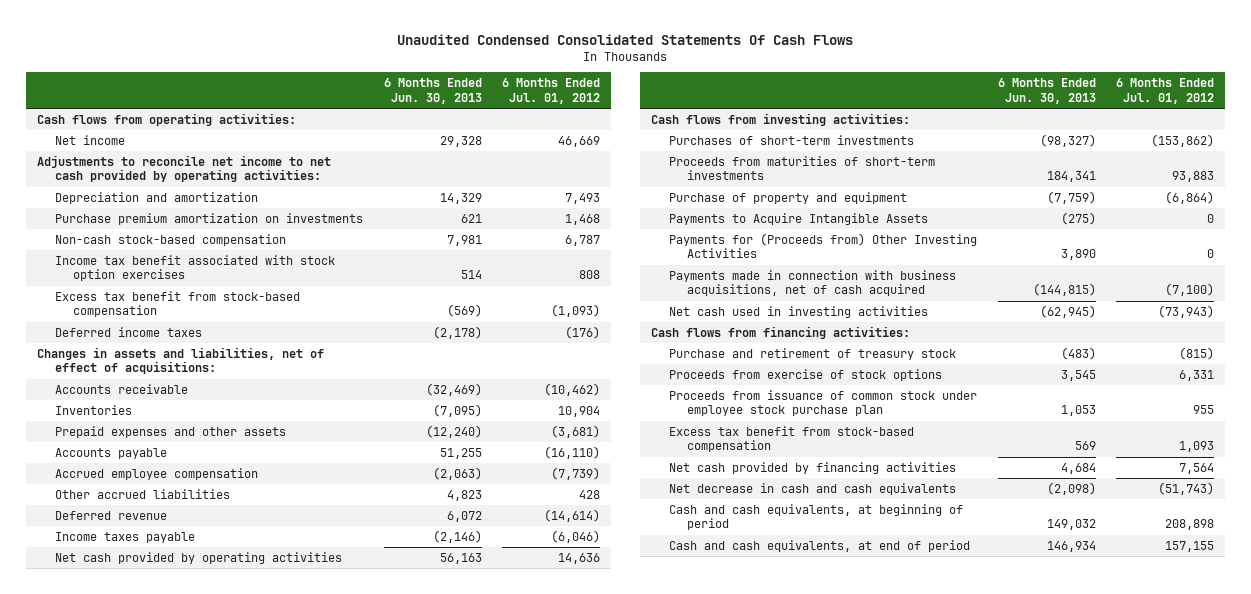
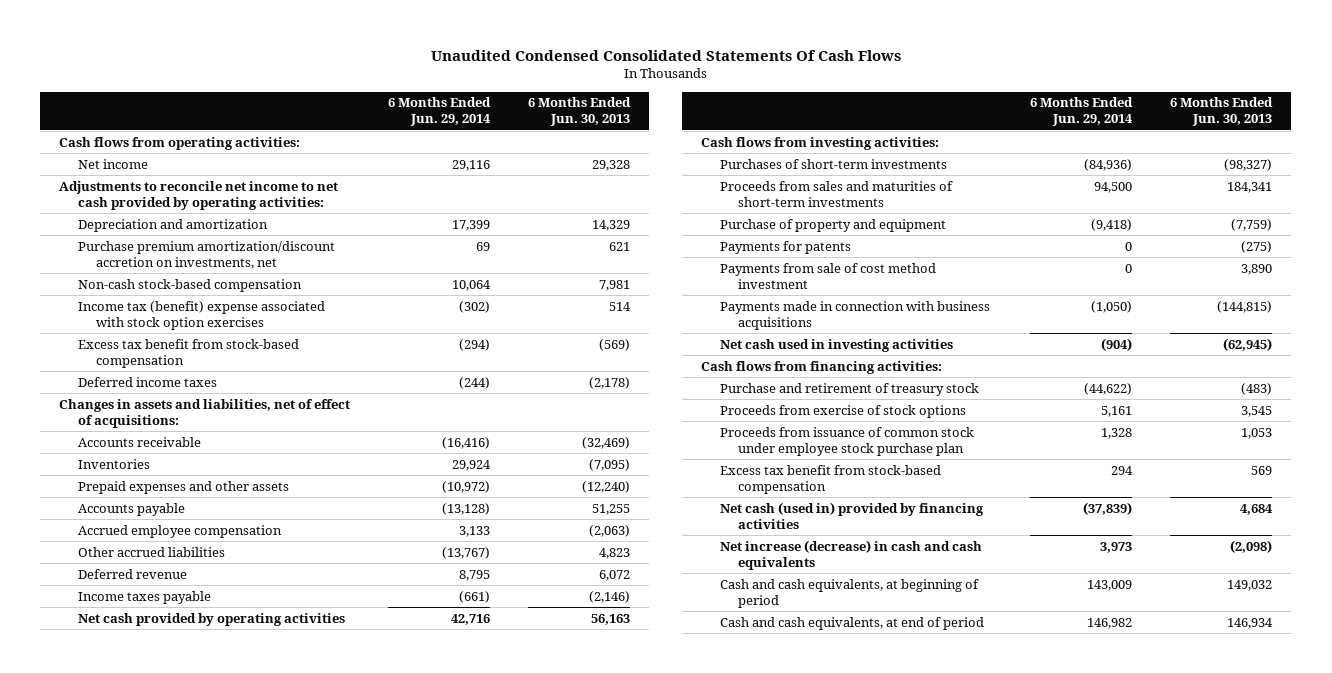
- | 6 Months Ended Jun. 30, 2013 | 6 Months Ended Jul. 01, 2012
+ | 6 Months Ended Jun. 29, 2014 | 6 Months Ended Jun. 30, 2013
- Purchase premium amortization on investments | 621 | 1,468
+ Purchase premium amortization/discount accretion on investments, net | 69 | 621
- Income tax benefit associated with stock option exercises | 514 | 808
+ Income tax (benefit) expense associated with stock option exercises | (302) | 514
- Proceeds from maturities of short-term investments | 184,341 | 93,883
+ Proceeds from sales and maturities of short-term investments | 94,500 | 184,341
- Payments to Acquire Intangible Assets | (275) | 0
- Payments for (Proceeds from) Other Investing Activities | 3,890 | 0
- Payments made in connection with business acquisitions, net of cash acquired | (144,815) | (7,100)
+ Payments for patents | 0 | (275)
+ Payments from sale of cost method investment | 0 | 3,890
+ Payments made in connection with business acquisitions | (1,050) | (144,815)
- Net cash provided by financing activities | 4,684 | 7,564
- Net decrease in cash and cash equivalents | (2,098) | (51,743)
+ Net cash (used in) provided by financing activities | (37,839) | 4,684
+ Net increase (decrease) in cash and cash equivalents | 3,973 | (2,098)

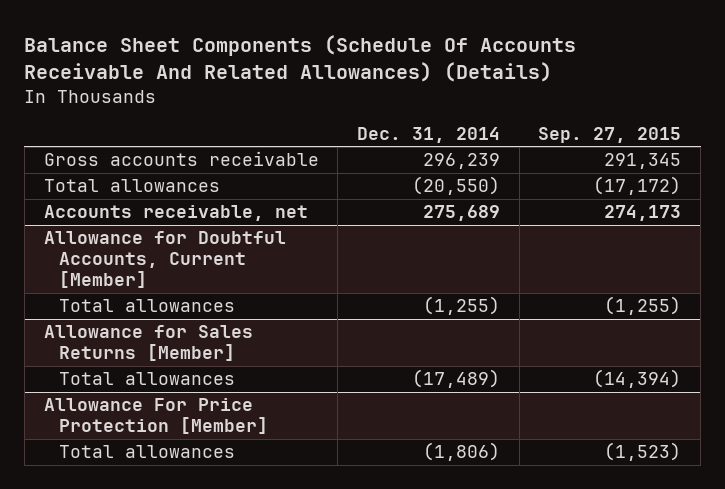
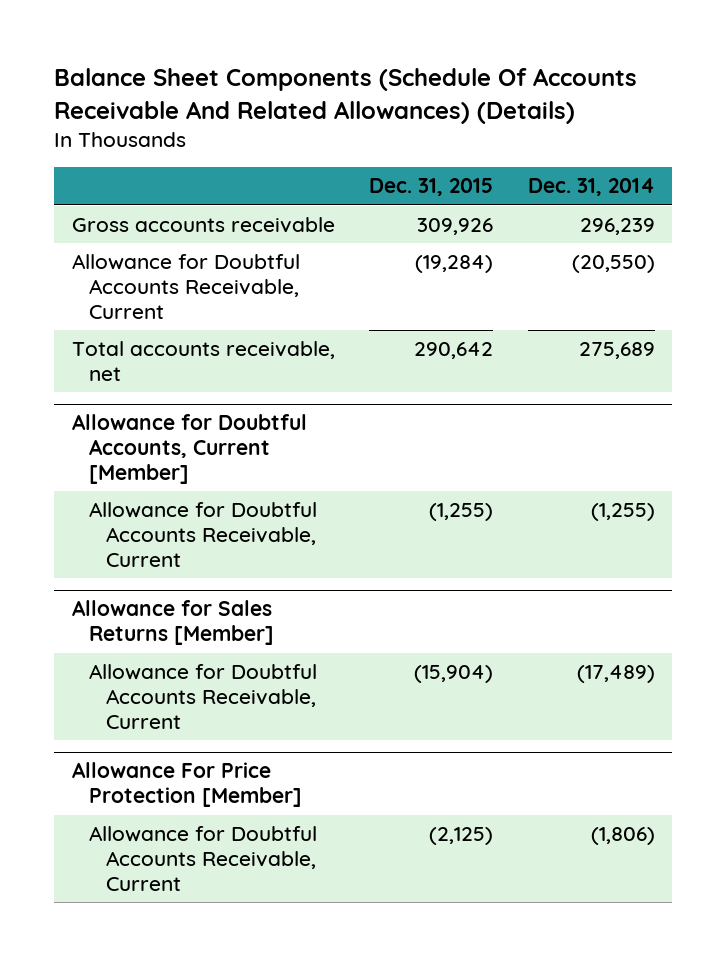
- | Dec. 31, 2014 | Sep. 27, 2015
+ | Dec. 31, 2015 | Dec. 31, 2014
- Total allowances | (20,550) | (17,172)
- Accounts receivable, net | 275,689 | 274,173
+ Allowance for Doubtful Accounts Receivable, Current | (19,284) | (20,550)
+ Total accounts receivable, net | 290,642 | 275,689
@ Allowance for Doubtful Accounts, Current [Member]
- Total allowances | (1,255) | (1,255)
+ Allowance for Doubtful Accounts Receivable, Current | (1,255) | (1,255)
@ Allowance for Sales Returns [Member]
- Total allowances | (17,489) | (14,394)
+ Allowance for Doubtful Accounts Receivable, Current | (15,904) | (17,489)
@ Allowance For Price Protection [Member]
- Total allowances | (1,806) | (1,523)
+ Allowance for Doubtful Accounts Receivable, Current | (2,125) | (1,806)

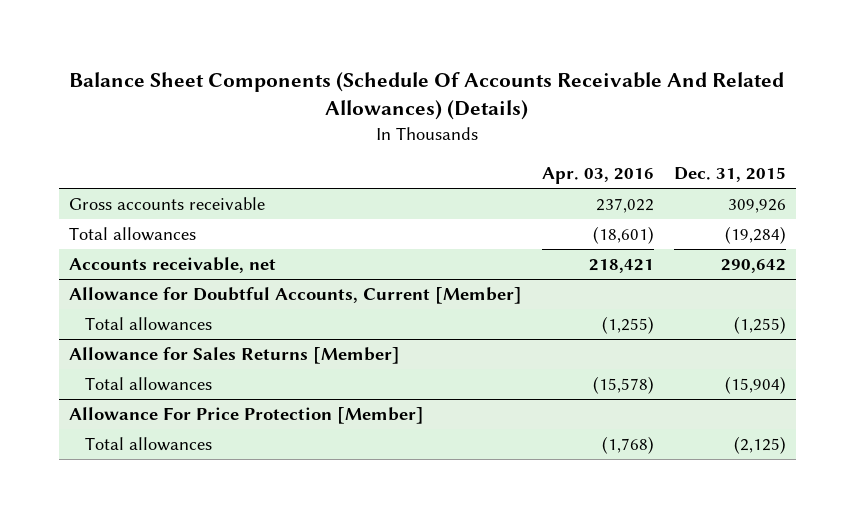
- | Dec. 31, 2015 | Dec. 31, 2014
+ | Apr. 03, 2016 | Dec. 31, 2015
- Allowance for Doubtful Accounts Receivable, Current | (19,284) | (20,550)
- Total accounts receivable, net | 290,642 | 275,689
+ Total allowances | (18,601) | (19,284)
+ Accounts receivable, net | 218,421 | 290,642
@ Allowance for Doubtful Accounts, Current [Member]
- Allowance for Doubtful Accounts Receivable, Current | (1,255) | (1,255)
+ Total allowances | (1,255) | (1,255)
@ Allowance for Sales Returns [Member]
- Allowance for Doubtful Accounts Receivable, Current | (15,904) | (17,489)
+ Total allowances | (15,578) | (15,904)
@ Allowance For Price Protection [Member]
- Allowance for Doubtful Accounts Receivable, Current | (2,125) | (1,806)
+ Total allowances | (1,768) | (2,125)

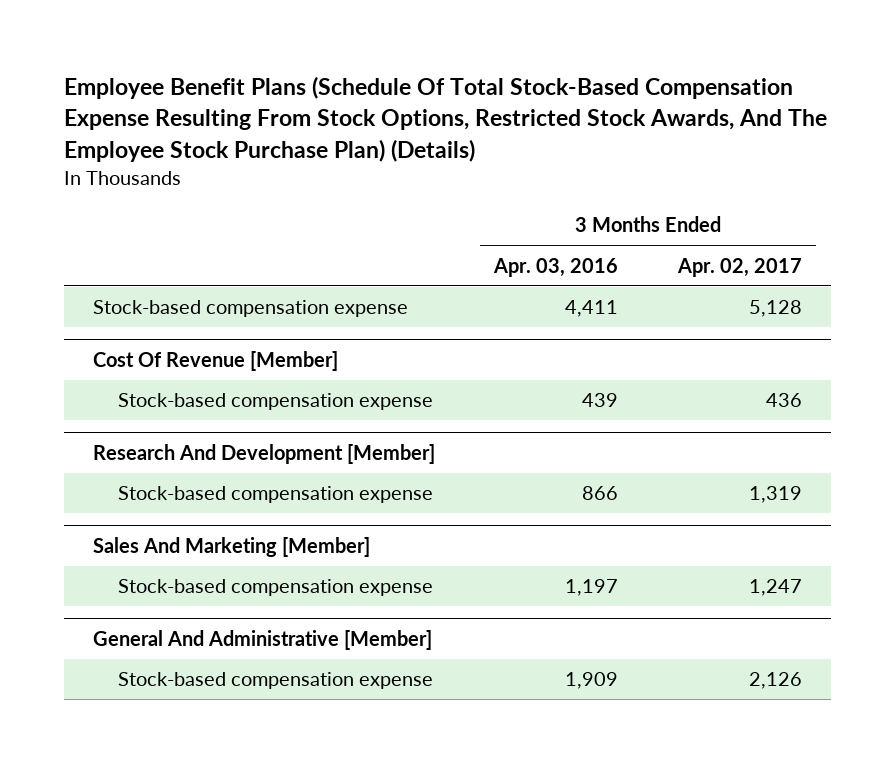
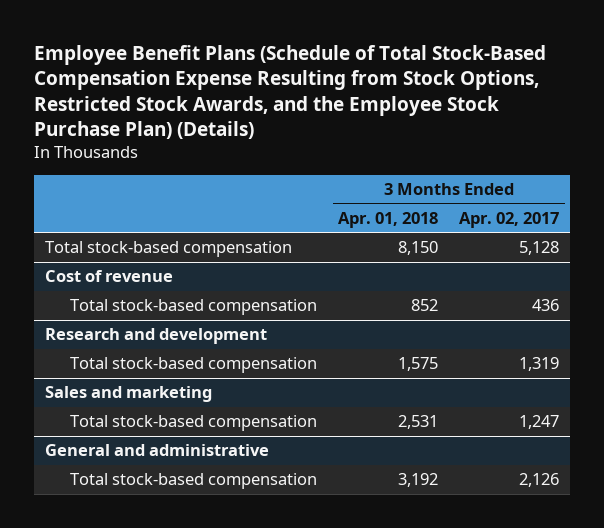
- Employee Benefit Plans (Schedule Of Total Stock-Based Compensation Expense Resulting From Stock Options, Restricted Stock Awards, And The Employee Stock Purchase Plan) (Details)
+ Employee Benefit Plans (Schedule of Total Stock-Based Compensation Expense Resulting from Stock Options, Restricted Stock Awards, and the Employee Stock Purchase Plan) (Details)
- | 3 Months Ended Apr. 03, 2016 | 3 Months Ended Apr. 02, 2017
+ | 3 Months Ended Apr. 01, 2018 | 3 Months Ended Apr. 02, 2017
- Stock-based compensation expense | 4,411 | 5,128
- Cost Of Revenue [Member]
- Stock-based compensation expense | 439 | 436
- Research And Development [Member]
- Stock-based compensation expense | 866 | 1,319
- Sales And Marketing [Member]
- Stock-based compensation expense | 1,197 | 1,247
- General And Administrative [Member]
- Stock-based compensation expense | 1,909 | 2,126
+ Total stock-based compensation | 8,150 | 5,128
+ Cost of revenue
+ Total stock-based compensation | 852 | 436
+ Research and development
+ Total stock-based compensation | 1,575 | 1,319
+ Sales and marketing
+ Total stock-based compensation | 2,531 | 1,247
+ General and administrative
+ Total stock-based compensation | 3,192 | 2,126

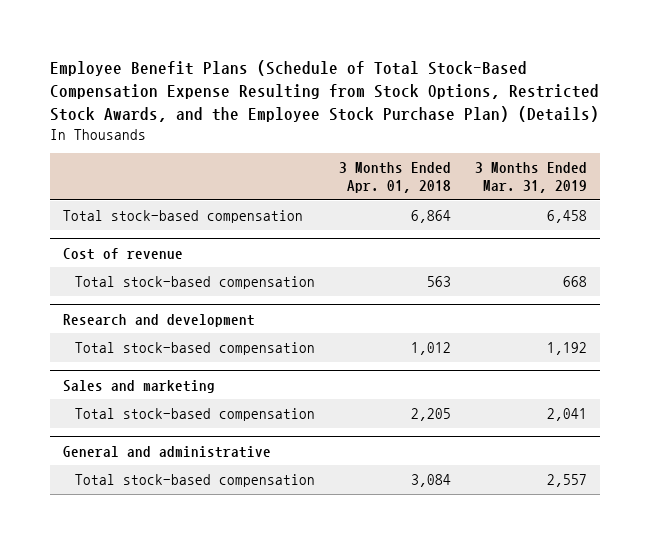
- | 3 Months Ended Apr. 01, 2018 | 3 Months Ended Apr. 02, 2017
+ | 3 Months Ended Apr. 01, 2018 | 3 Months Ended Mar. 31, 2019
- Total stock-based compensation | 8,150 | 5,128
+ Total stock-based compensation | 6,864 | 6,458
@ Cost of revenue
- Total stock-based compensation | 852 | 436
+ Total stock-based compensation | 563 | 668
@ Research and development
- Total stock-based compensation | 1,575 | 1,319
+ Total stock-based compensation | 1,012 | 1,192
@ Sales and marketing
- Total stock-based compensation | 2,531 | 1,247
+ Total stock-based compensation | 2,205 | 2,041
@ General and administrative
- Total stock-based compensation | 3,192 | 2,126
+ Total stock-based compensation | 3,084 | 2,557

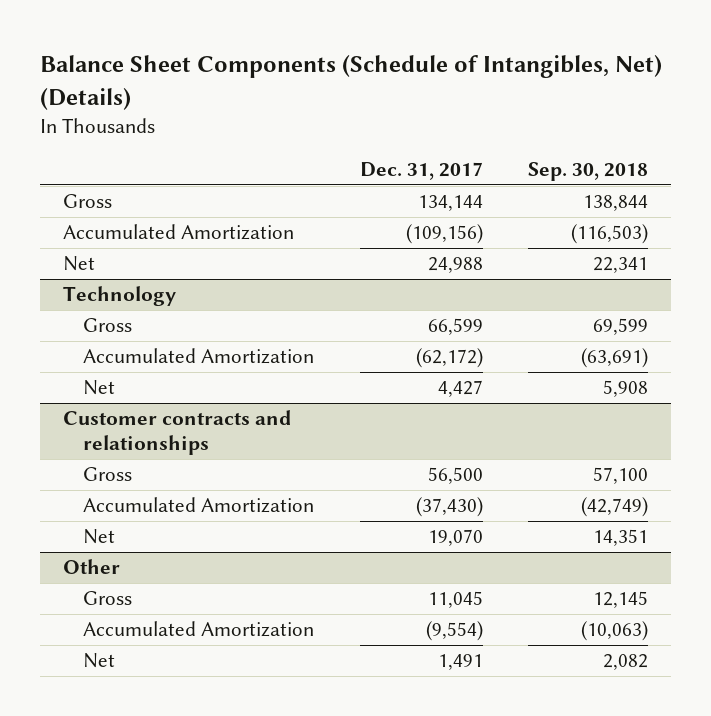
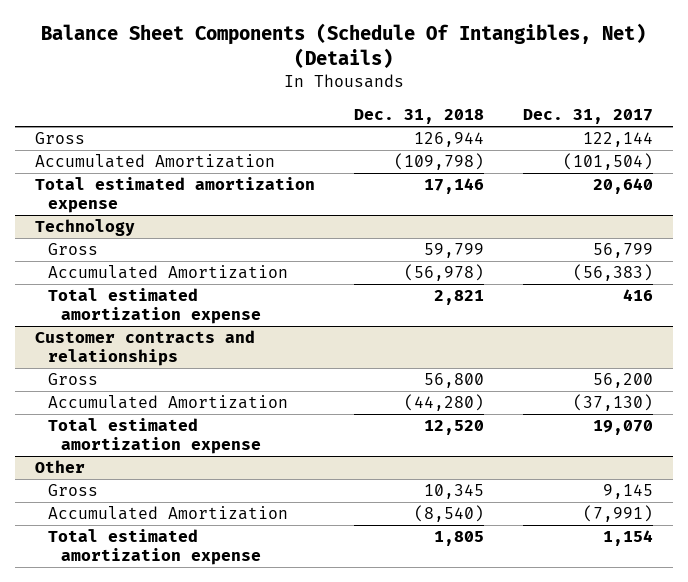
- Balance Sheet Components (Schedule of Intangibles, Net) (Details)
+ Balance Sheet Components (Schedule Of Intangibles, Net) (Details)
- | Dec. 31, 2017 | Sep. 30, 2018
+ | Dec. 31, 2018 | Dec. 31, 2017
- Gross | 134,144 | 138,844
- Accumulated Amortization | (109,156) | (116,503)
- Net | 24,988 | 22,341
+ Gross | 126,944 | 122,144
+ Accumulated Amortization | (109,798) | (101,504)
+ Total estimated amortization expense | 17,146 | 20,640
@ Technology
- Gross | 66,599 | 69,599
- Accumulated Amortization | (62,172) | (63,691)
- Net | 4,427 | 5,908
+ Gross | 59,799 | 56,799
+ Accumulated Amortization | (56,978) | (56,383)
+ Total estimated amortization expense | 2,821 | 416
@ Customer contracts and relationships
- Gross | 56,500 | 57,100
- Accumulated Amortization | (37,430) | (42,749)
- Net | 19,070 | 14,351
+ Gross | 56,800 | 56,200
+ Accumulated Amortization | (44,280) | (37,130)
+ Total estimated amortization expense | 12,520 | 19,070
@ Other
- Gross | 11,045 | 12,145
- Accumulated Amortization | (9,554) | (10,063)
- Net | 1,491 | 2,082
+ Gross | 10,345 | 9,145
+ Accumulated Amortization | (8,540) | (7,991)
+ Total estimated amortization expense | 1,805 | 1,154

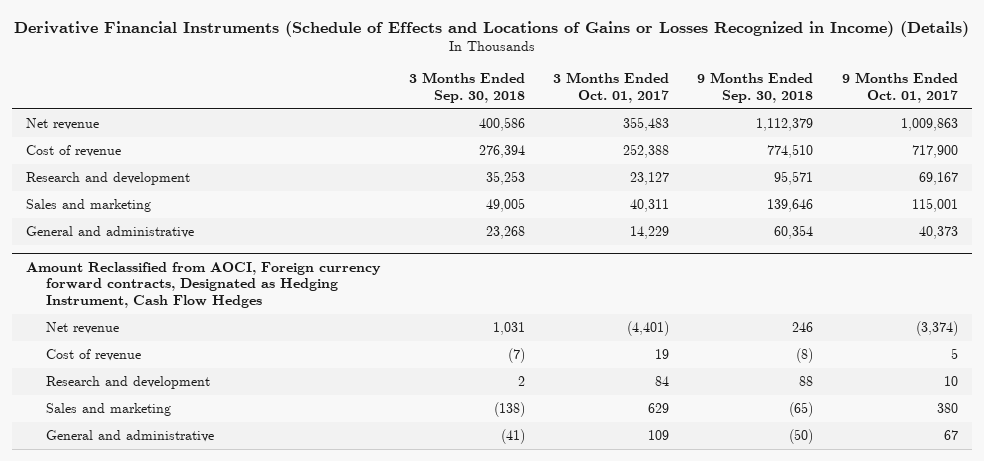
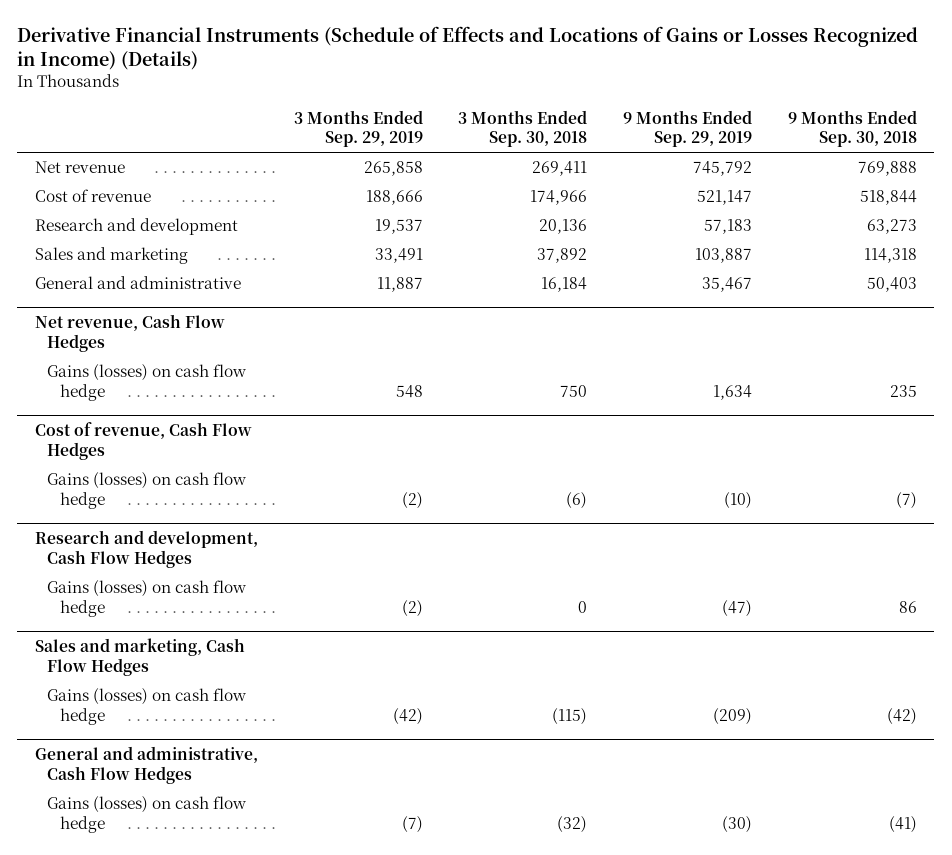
- | 3 Months Ended Sep. 30, 2018 | 3 Months Ended Oct. 01, 2017 | 9 Months Ended Sep. 30, 2018 | 9 Months Ended Oct. 01, 2017
+ | 3 Months Ended Sep. 29, 2019 | 3 Months Ended Sep. 30, 2018 | 9 Months Ended Sep. 29, 2019 | 9 Months Ended Sep. 30, 2018
- Net revenue | 400,586 | 355,483 | 1,112,379 | 1,009,863
- Cost of revenue | 276,394 | 252,388 | 774,510 | 717,900
- Research and development | 35,253 | 23,127 | 95,571 | 69,167
- Sales and marketing | 49,005 | 40,311 | 139,646 | 115,001
- General and administrative | 23,268 | 14,229 | 60,354 | 40,373
- Amount Reclassified from AOCI, Foreign currency forward contracts, Designated as Hedging Instrument, Cash Flow Hedges
- Net revenue | 1,031 | (4,401) | 246 | (3,374)
- Cost of revenue | (7) | 19 | (8) | 5
- Research and development | 2 | 84 | 88 | 10
- Sales and marketing | (138) | 629 | (65) | 380
- General and administrative | (41) | 109 | (50) | 67
+ Net revenue | 265,858 | 269,411 | 745,792 | 769,888
+ Cost of revenue | 188,666 | 174,966 | 521,147 | 518,844
+ Research and development | 19,537 | 20,136 | 57,183 | 63,273
+ Sales and marketing | 33,491 | 37,892 | 103,887 | 114,318
+ General and administrative | 11,887 | 16,184 | 35,467 | 50,403
+ Net revenue, Cash Flow Hedges
+ Gains (losses) on cash flow hedge | 548 | 750 | 1,634 | 235
+ Cost of revenue, Cash Flow Hedges
+ Gains (losses) on cash flow hedge | (2) | (6) | (10) | (7)
+ Research and development, Cash Flow Hedges
+ Gains (losses) on cash flow hedge | (2) | 0 | (47) | 86
+ Sales and marketing, Cash Flow Hedges
+ Gains (losses) on cash flow hedge | (42) | (115) | (209) | (42)
+ General and administrative, Cash Flow Hedges
+ Gains (losses) on cash flow hedge | (7) | (32) | (30) | (41)

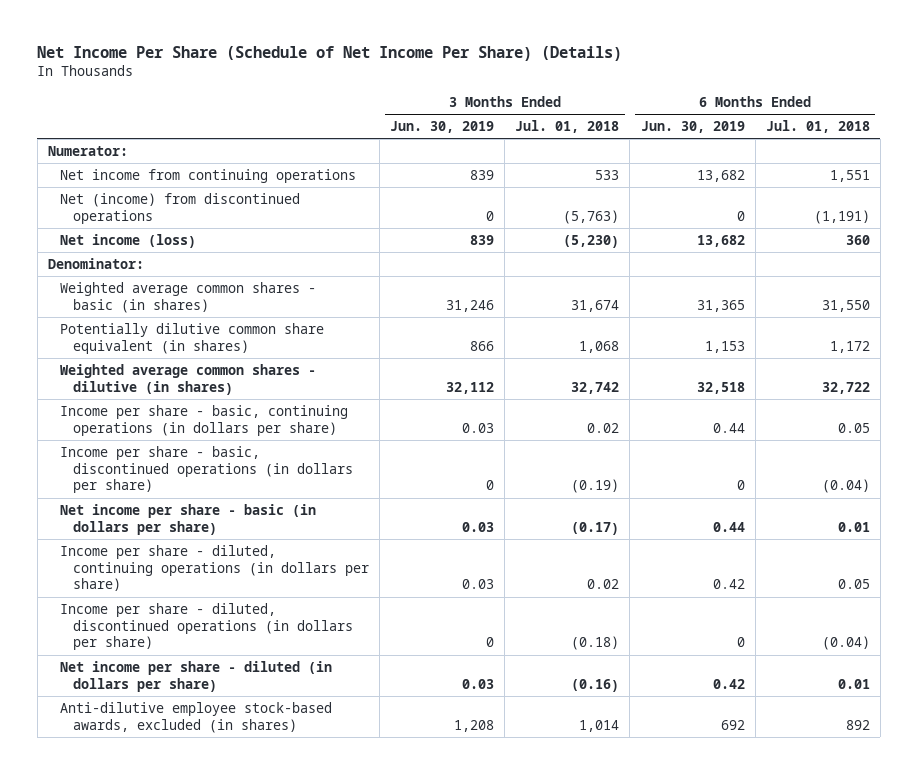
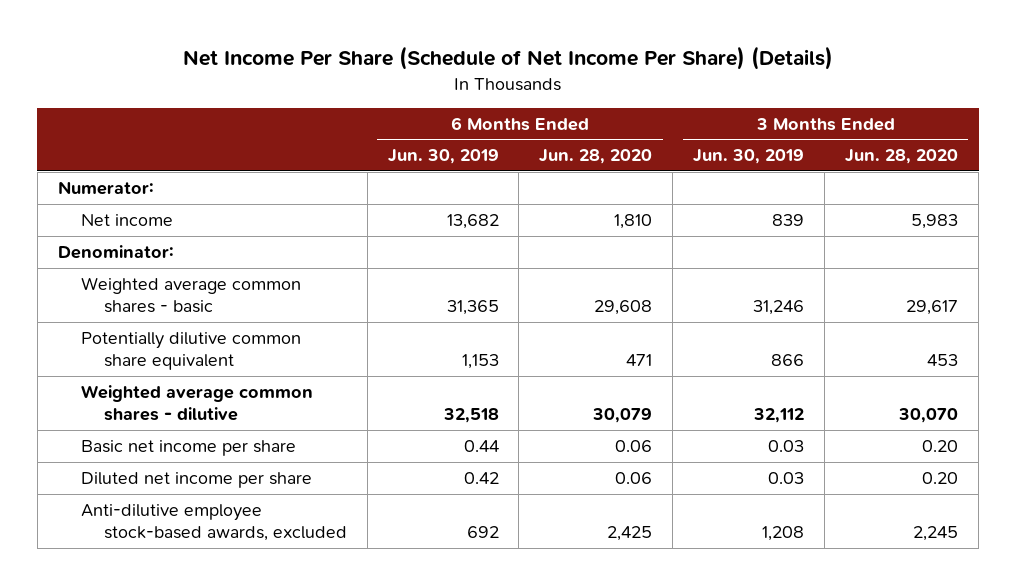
- | 3 Months Ended Jun. 30, 2019 | 3 Months Ended Jul. 01, 2018 | 6 Months Ended Jun. 30, 2019 | 6 Months Ended Jul. 01, 2018
+ | 6 Months Ended Jun. 30, 2019 | 6 Months Ended Jun. 28, 2020 | 3 Months Ended Jun. 30, 2019 | 3 Months Ended Jun. 28, 2020
- Net income from continuing operations | 839 | 533 | 13,682 | 1,551
- Net (income) from discontinued operations | 0 | (5,763) | 0 | (1,191)
- Net income (loss) | 839 | (5,230) | 13,682 | 360
+ Net income | 13,682 | 1,810 | 839 | 5,983
- Weighted average common shares - basic (in shares) | 31,246 | 31,674 | 31,365 | 31,550
- Potentially dilutive common share equivalent (in shares) | 866 | 1,068 | 1,153 | 1,172
- Weighted average common shares - dilutive (in shares) | 32,112 | 32,742 | 32,518 | 32,722
- Income per share - basic, continuing operations (in dollars per share) | 0.03 | 0.02 | 0.44 | 0.05
- Income per share - basic, discontinued operations (in dollars per share) | 0 | (0.19) | 0 | (0.04)
- Net income per share - basic (in dollars per share) | 0.03 | (0.17) | 0.44 | 0.01
- Income per share - diluted, continuing operations (in dollars per share) | 0.03 | 0.02 | 0.42 | 0.05
- Income per share - diluted, discontinued operations (in dollars per share) | 0 | (0.18) | 0 | (0.04)
- Net income per share - diluted (in dollars per share) | 0.03 | (0.16) | 0.42 | 0.01
- Anti-dilutive employee stock-based awards, excluded (in shares) | 1,208 | 1,014 | 692 | 892
+ Weighted average common shares - basic | 31,365 | 29,608 | 31,246 | 29,617
+ Potentially dilutive common share equivalent | 1,153 | 471 | 866 | 453
+ Weighted average common shares - dilutive | 32,518 | 30,079 | 32,112 | 30,070
+ Basic net income per share | 0.44 | 0.06 | 0.03 | 0.20
+ Diluted net income per share | 0.42 | 0.06 | 0.03 | 0.20
+ Anti-dilutive employee stock-based awards, excluded | 692 | 2,425 | 1,208 | 2,245

